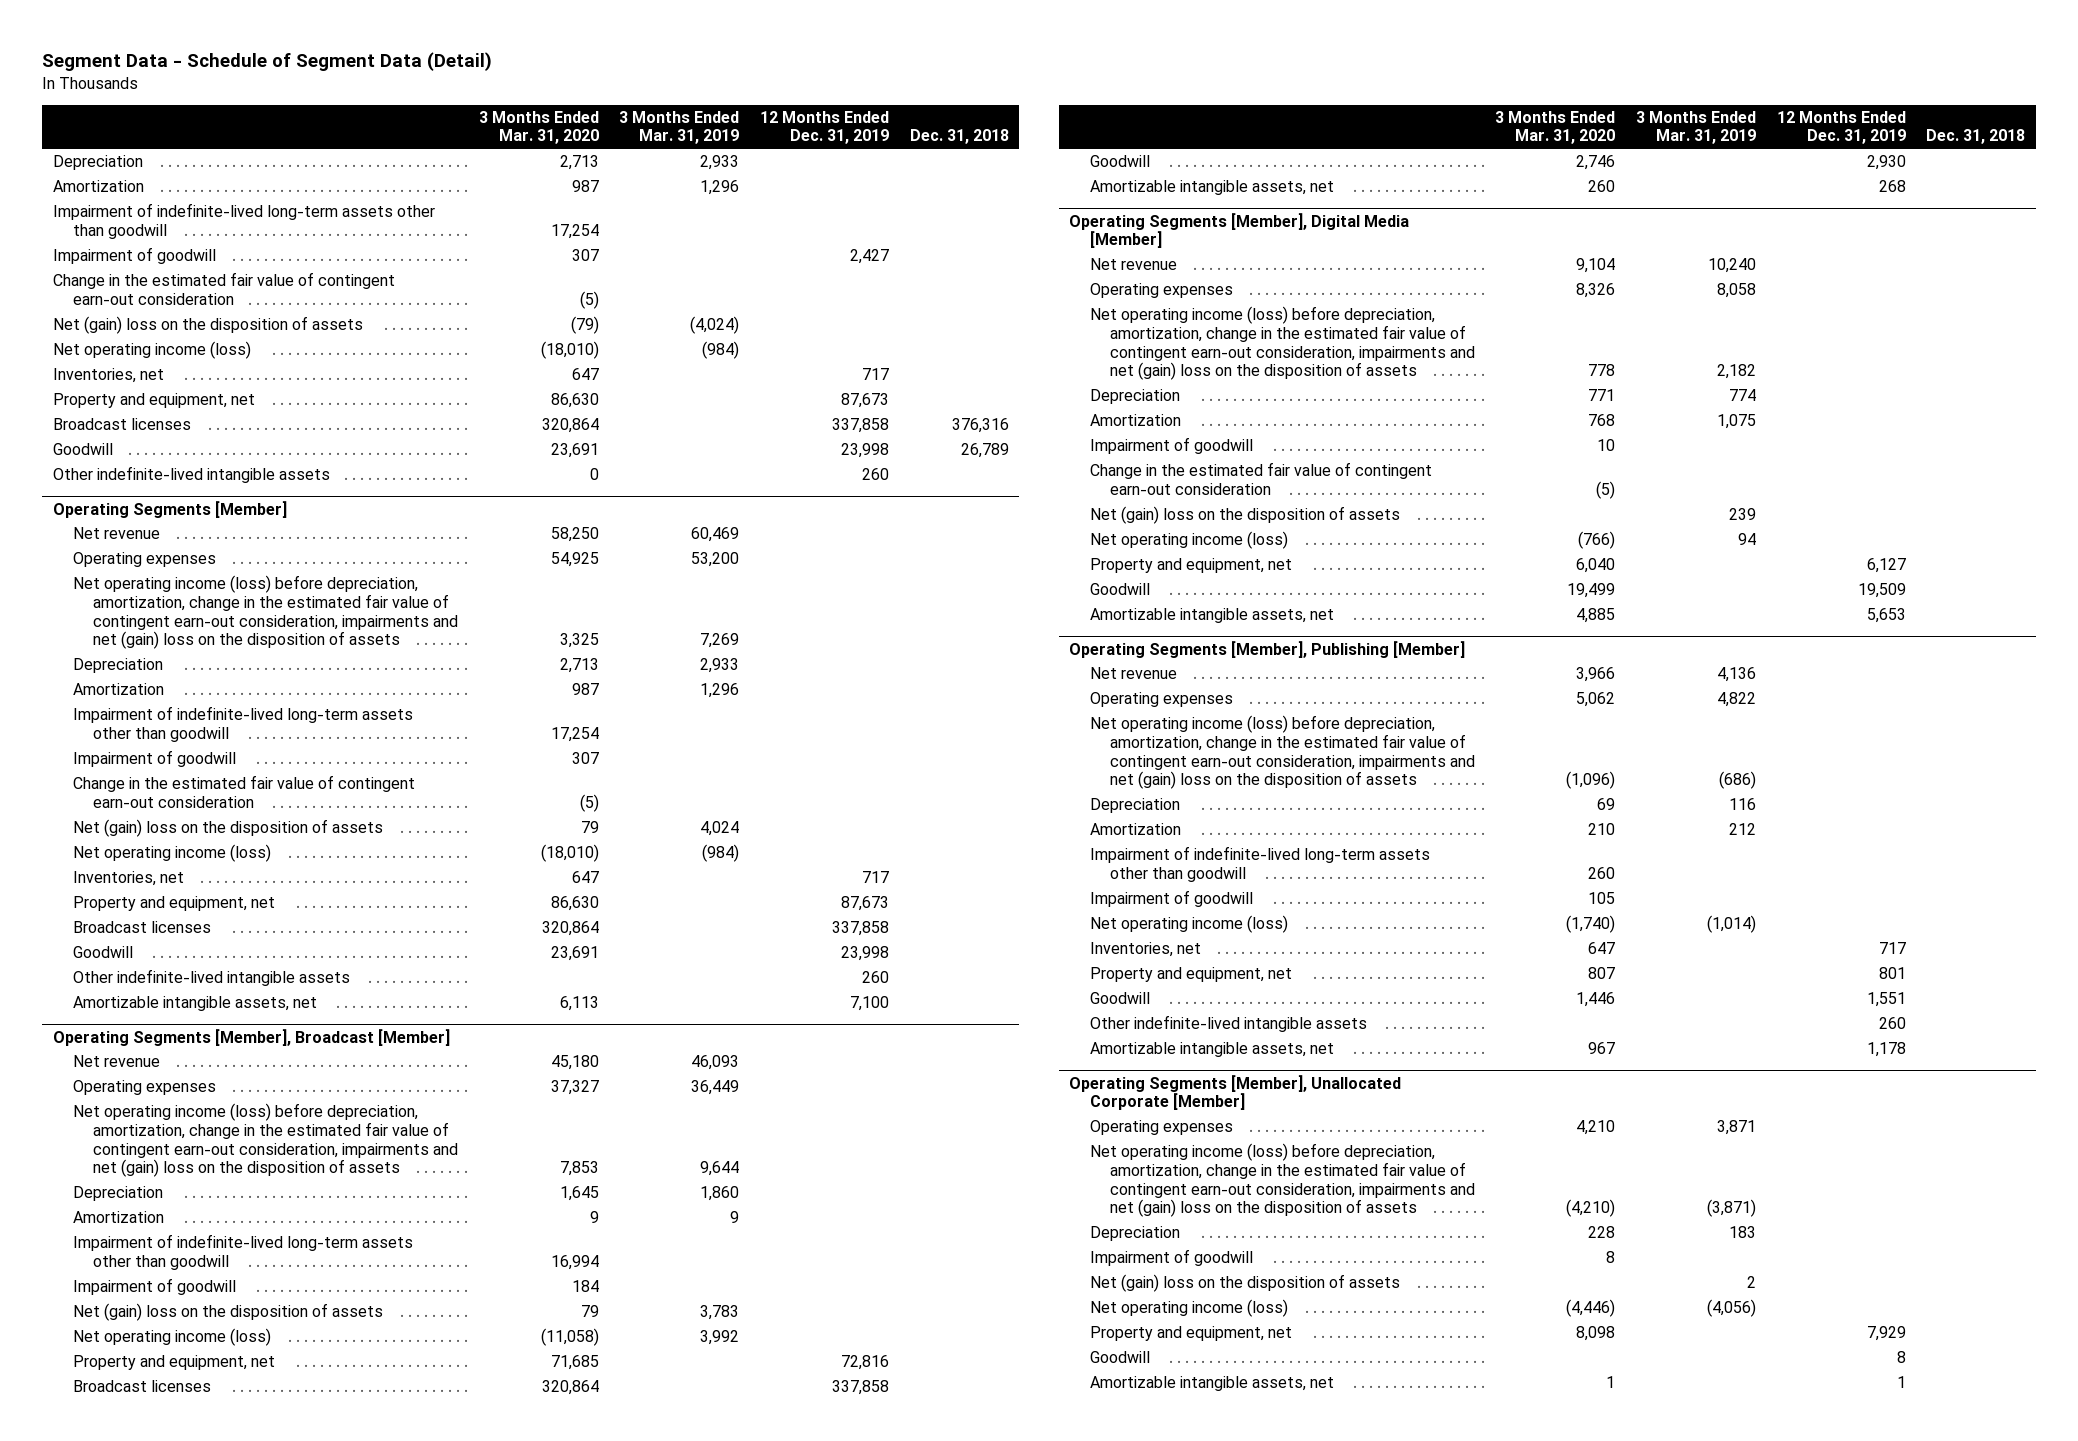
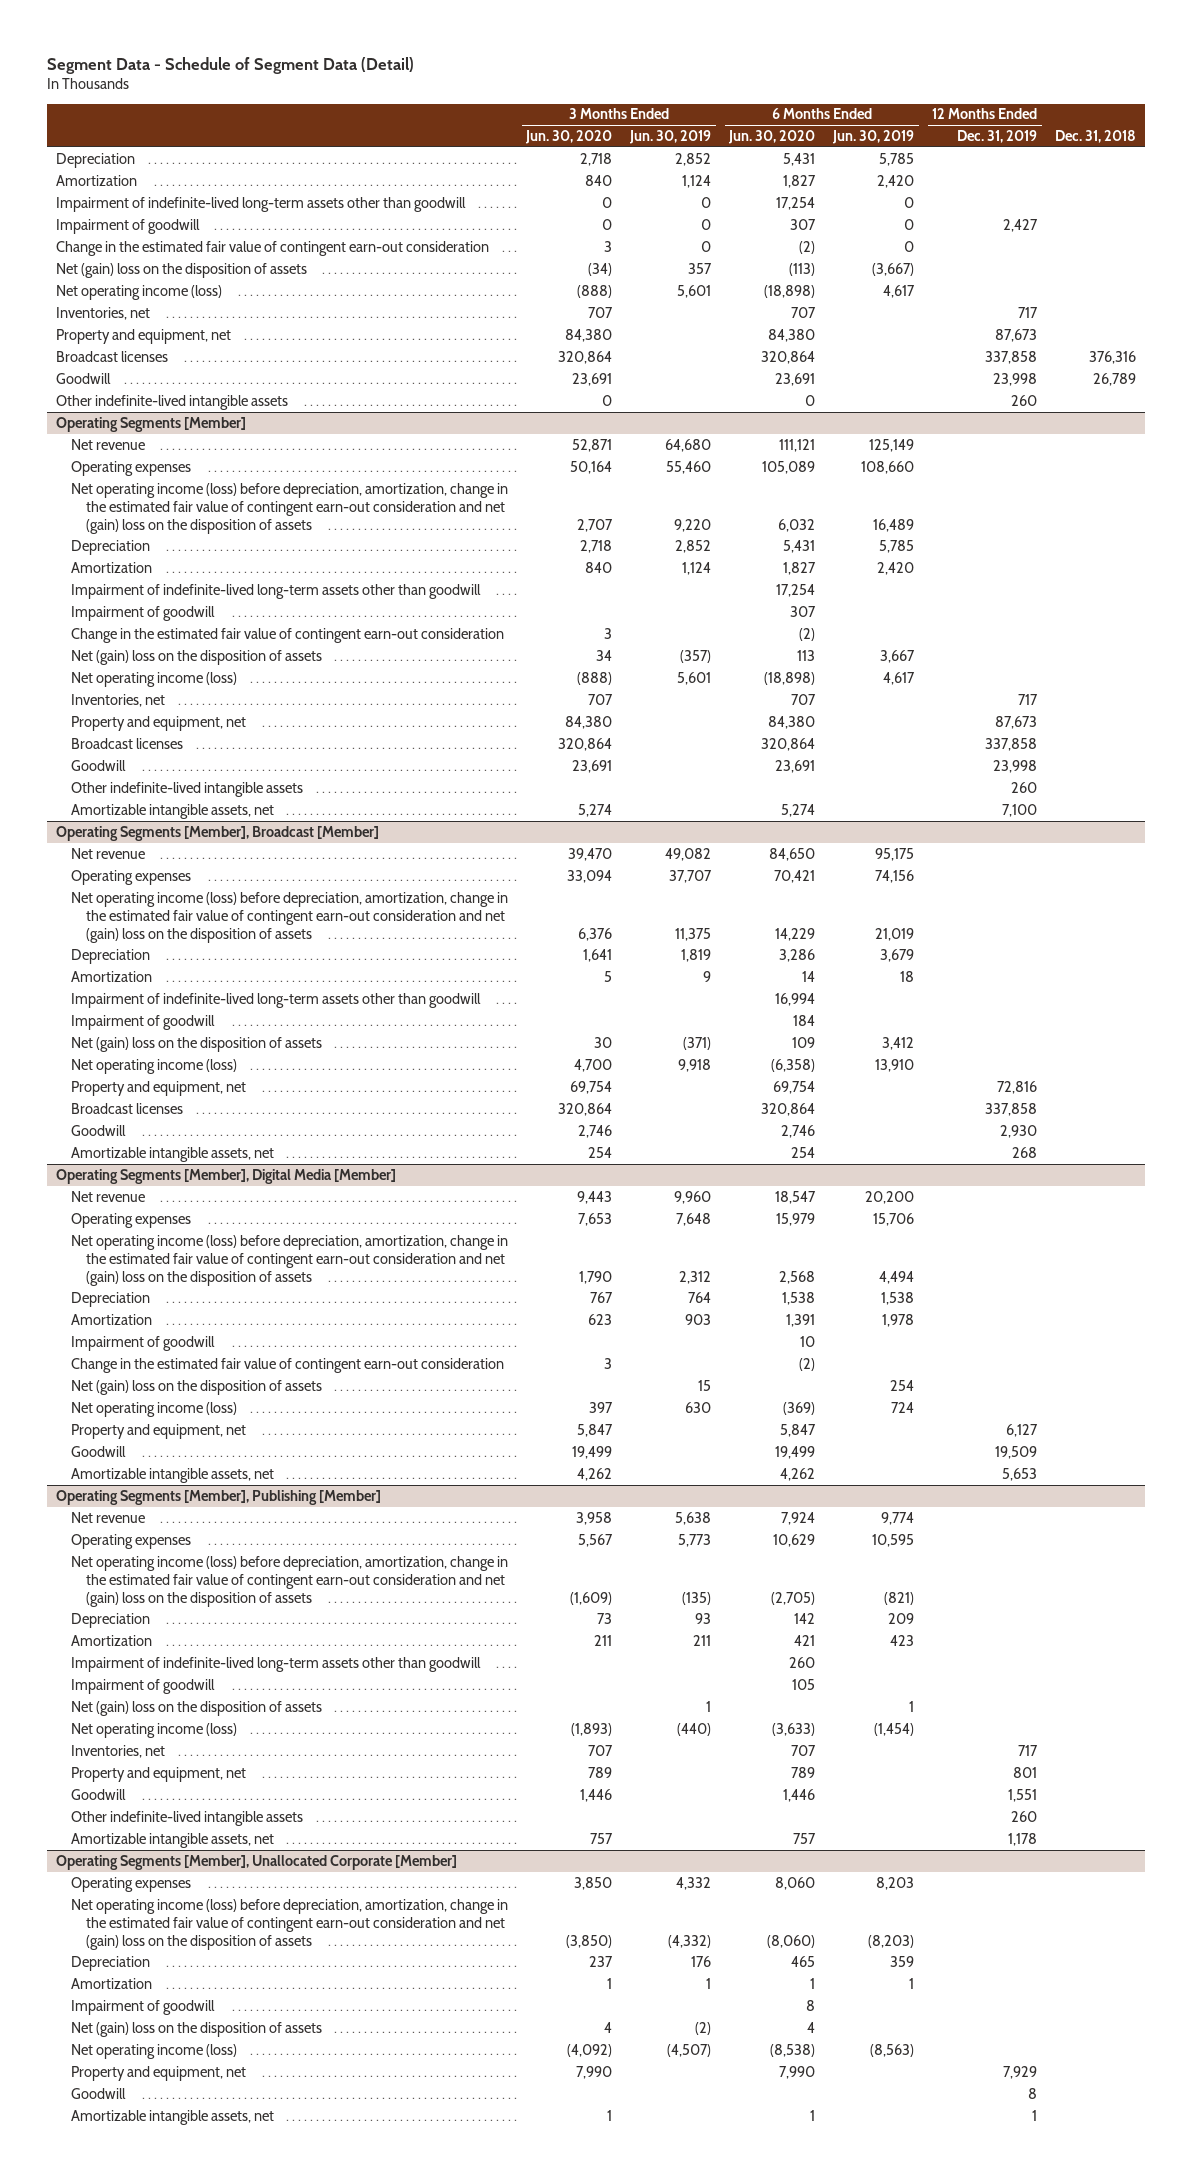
- | 3 Months Ended Mar. 31, 2020 | 3 Months Ended Mar. 31, 2019 | 12 Months Ended Dec. 31, 2019 | Dec. 31, 2018
+ | 3 Months Ended Jun. 30, 2020 | 3 Months Ended Jun. 30, 2019 | 6 Months Ended Jun. 30, 2020 | 6 Months Ended Jun. 30, 2019 | 12 Months Ended Dec. 31, 2019 | Dec. 31, 2018
@ Operating Segments [Member]
- Net operating income (loss) before depreciation, amortization, change in the estimated fair value of contingent earn-out consideration, impairments and net (gain) loss on the disposition of assets | 3,325 | 7,269 | |
+ Net operating income (loss) before depreciation, amortization, change in the estimated fair value of contingent earn-out consideration and net (gain) loss on the disposition of assets | 2,707 | 9,220 | 6,032 | 16,489 | |
@ Operating Segments [Member], Broadcast [Member]
- Net operating income (loss) before depreciation, amortization, change in the estimated fair value of contingent earn-out consideration, impairments and net (gain) loss on the disposition of assets | 7,853 | 9,644 | |
+ Net operating income (loss) before depreciation, amortization, change in the estimated fair value of contingent earn-out consideration and net (gain) loss on the disposition of assets | 6,376 | 11,375 | 14,229 | 21,019 | |
@ Operating Segments [Member], Digital Media [Member]
- Net operating income (loss) before depreciation, amortization, change in the estimated fair value of contingent earn-out consideration, impairments and net (gain) loss on the disposition of assets | 778 | 2,182 | |
+ Net operating income (loss) before depreciation, amortization, change in the estimated fair value of contingent earn-out consideration and net (gain) loss on the disposition of assets | 1,790 | 2,312 | 2,568 | 4,494 | |
@ Operating Segments [Member], Publishing [Member]
- Net operating income (loss) before depreciation, amortization, change in the estimated fair value of contingent earn-out consideration, impairments and net (gain) loss on the disposition of assets | (1,096) | (686) | |
+ Net operating income (loss) before depreciation, amortization, change in the estimated fair value of contingent earn-out consideration and net (gain) loss on the disposition of assets | (1,609) | (135) | (2,705) | (821) | |
+ Net (gain) loss on the disposition of assets | | 1 | | 1 | |
@ Operating Segments [Member], Unallocated Corporate [Member]
- Net operating income (loss) before depreciation, amortization, change in the estimated fair value of contingent earn-out consideration, impairments and net (gain) loss on the disposition of assets | (4,210) | (3,871) | |
+ Net operating income (loss) before depreciation, amortization, change in the estimated fair value of contingent earn-out consideration and net (gain) loss on the disposition of assets | (3,850) | (4,332) | (8,060) | (8,203) | |
+ Amortization | 1 | 1 | 1 | 1 | |

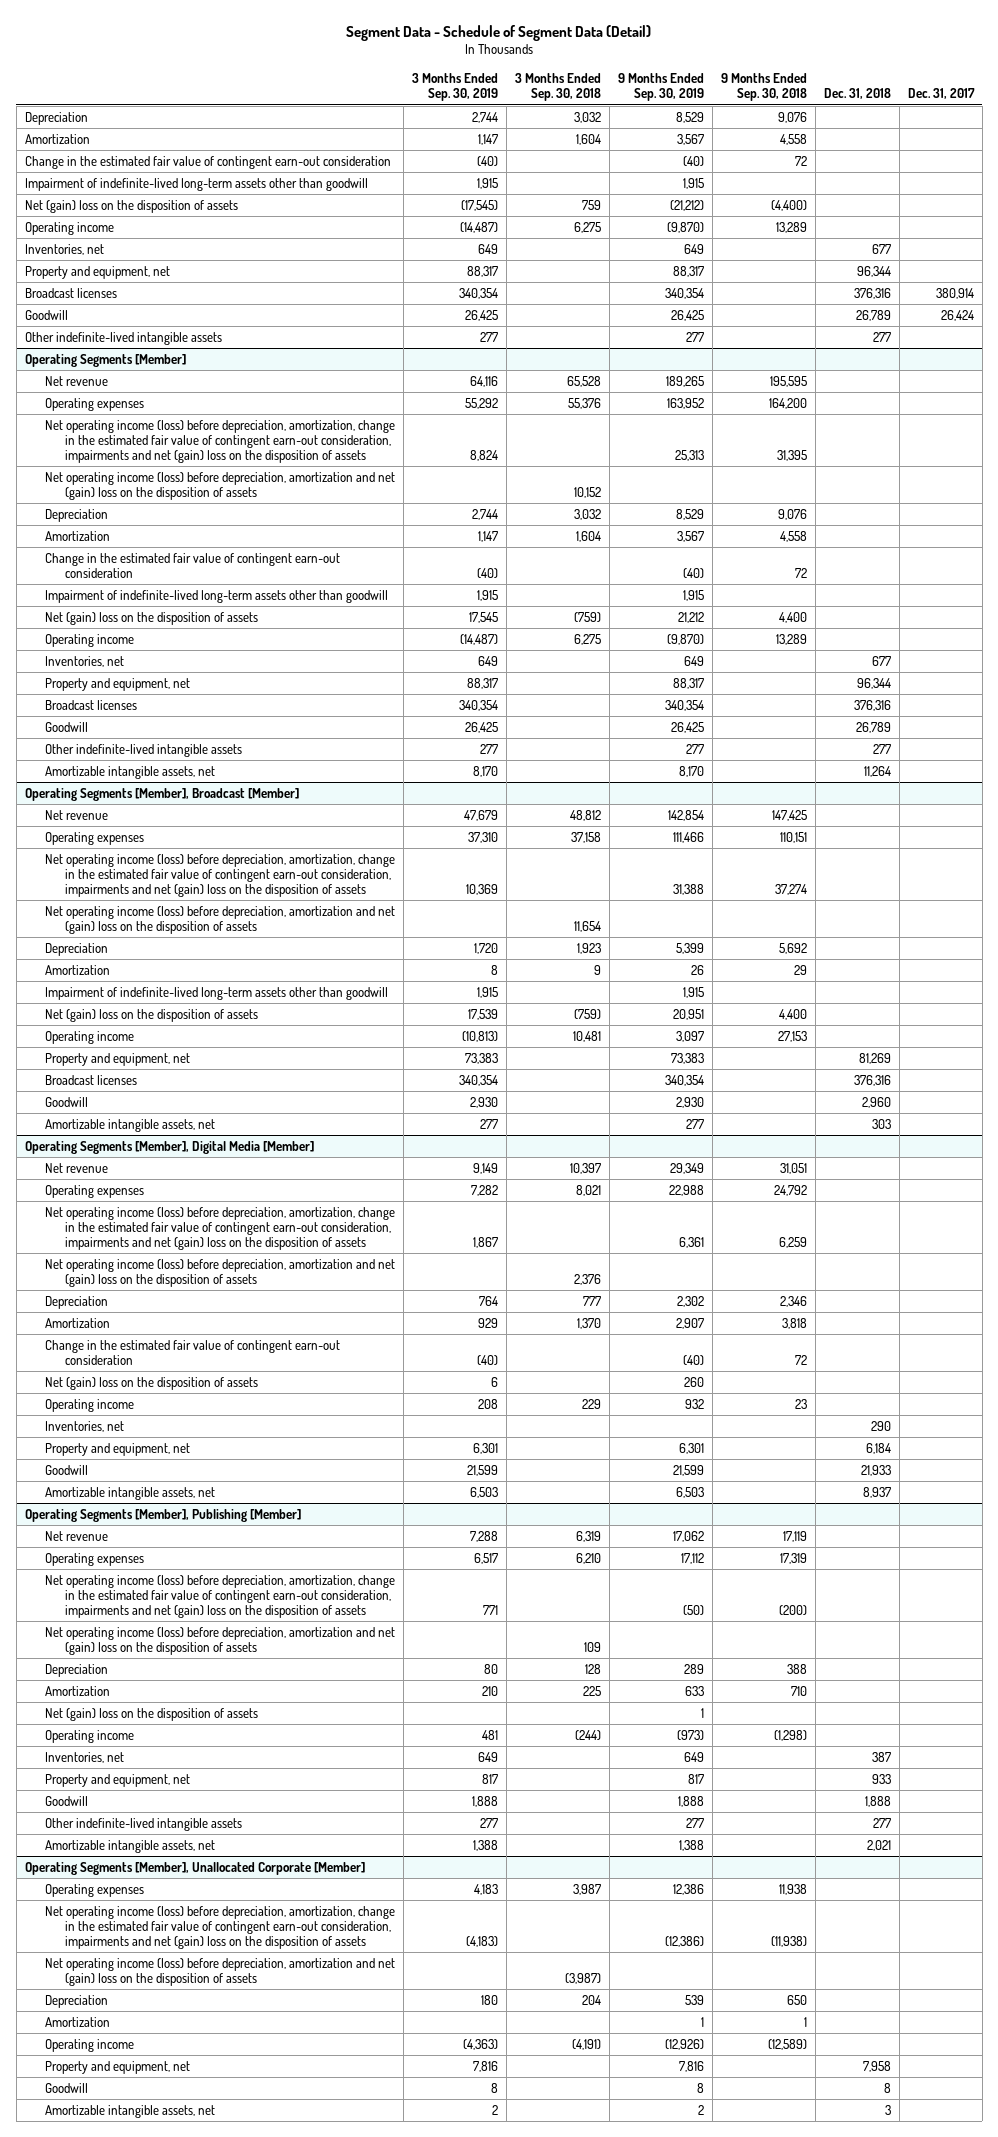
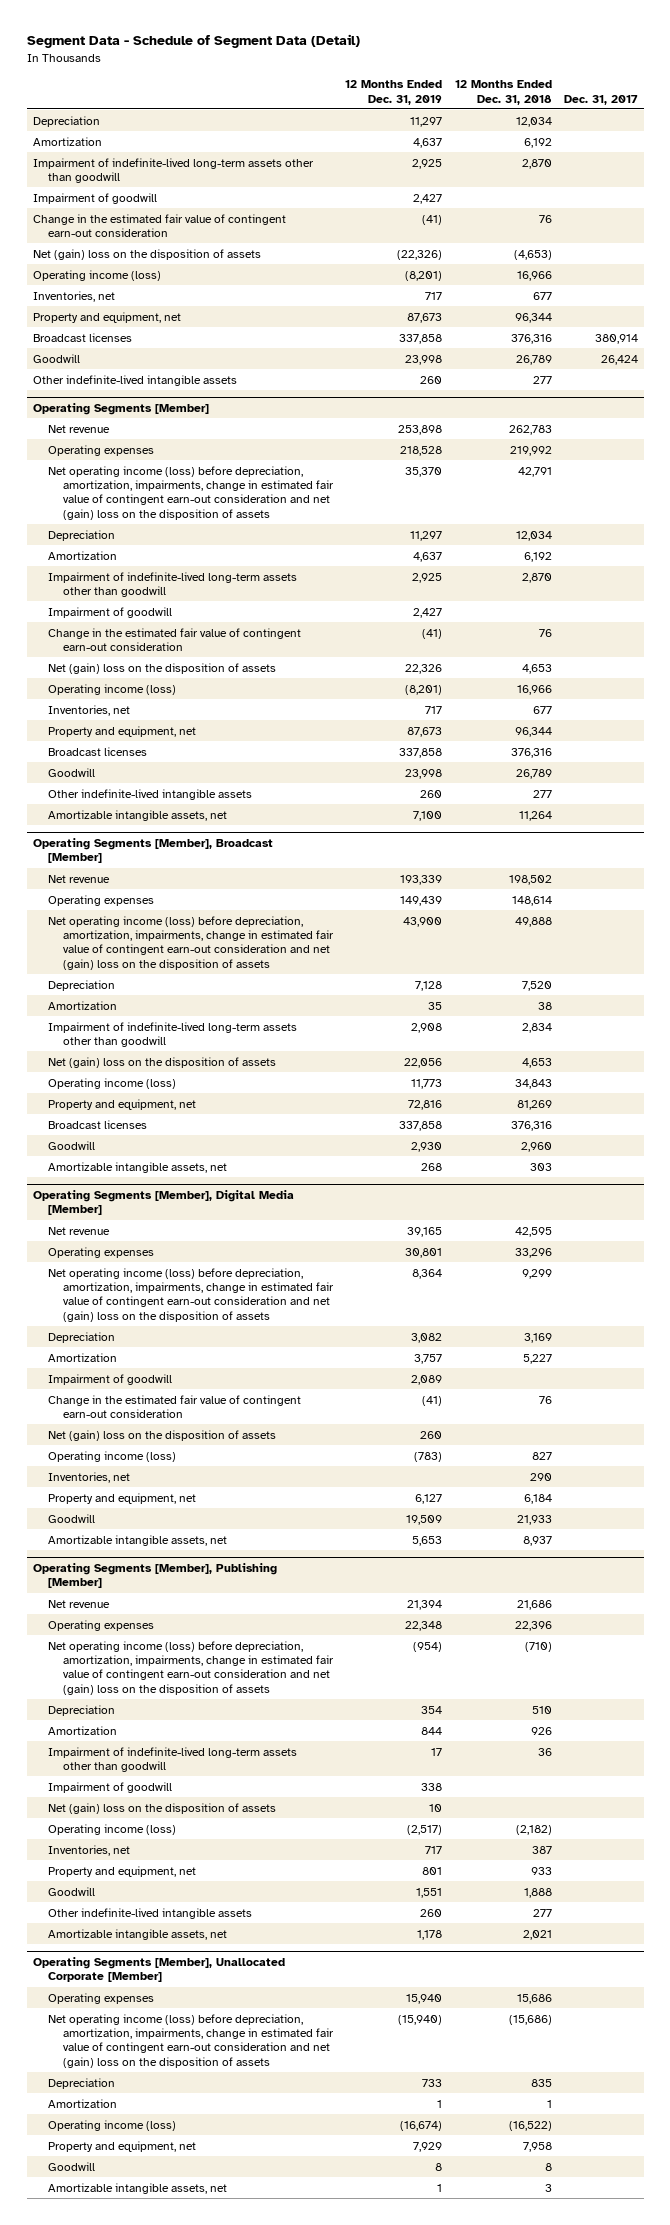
- | 3 Months Ended Sep. 30, 2019 | 3 Months Ended Sep. 30, 2018 | 9 Months Ended Sep. 30, 2019 | 9 Months Ended Sep. 30, 2018 | Dec. 31, 2018 | Dec. 31, 2017
+ | 12 Months Ended Dec. 31, 2019 | 12 Months Ended Dec. 31, 2018 | Dec. 31, 2017
+ Impairment of goodwill | 2,427 | |
moved down: Change in the estimated fair value of contingent earn-out consideration | (41) | 76 |
- Operating income | (14,487) | 6,275 | (9,870) | 13,289 | |
+ Operating income (loss) | (8,201) | 16,966 |
@ Operating Segments [Member]
- Net operating income (loss) before depreciation, amortization, change in the estimated fair value of contingent earn-out consideration, impairments and net (gain) loss on the disposition of assets | 8,824 | | 25,313 | 31,395 | |
- Net operating income (loss) before depreciation, amortization and net (gain) loss on the disposition of assets | | 10,152 | | | |
+ Net operating income (loss) before depreciation, amortization, impairments, change in estimated fair value of contingent earn-out consideration and net (gain) loss on the disposition of assets | 35,370 | 42,791 |
+ Impairment of goodwill | 2,427 | |
moved down: Change in the estimated fair value of contingent earn-out consideration | (41) | 76 |
- Operating income | (14,487) | 6,275 | (9,870) | 13,289 | |
+ Operating income (loss) | (8,201) | 16,966 |
@ Operating Segments [Member], Broadcast [Member]
- Net operating income (loss) before depreciation, amortization, change in the estimated fair value of contingent earn-out consideration, impairments and net (gain) loss on the disposition of assets | 10,369 | | 31,388 | 37,274 | |
- Net operating income (loss) before depreciation, amortization and net (gain) loss on the disposition of assets | | 11,654 | | | |
+ Net operating income (loss) before depreciation, amortization, impairments, change in estimated fair value of contingent earn-out consideration and net (gain) loss on the disposition of assets | 43,900 | 49,888 |
- Operating income | (10,813) | 10,481 | 3,097 | 27,153 | |
+ Operating income (loss) | 11,773 | 34,843 |
@ Operating Segments [Member], Digital Media [Member]
- Net operating income (loss) before depreciation, amortization, change in the estimated fair value of contingent earn-out consideration, impairments and net (gain) loss on the disposition of assets | 1,867 | | 6,361 | 6,259 | |
- Net operating income (loss) before depreciation, amortization and net (gain) loss on the disposition of assets | | 2,376 | | | |
+ Net operating income (loss) before depreciation, amortization, impairments, change in estimated fair value of contingent earn-out consideration and net (gain) loss on the disposition of assets | 8,364 | 9,299 |
+ Impairment of goodwill | 2,089 | |
- Operating income | 208 | 229 | 932 | 23 | |
+ Operating income (loss) | (783) | 827 |
@ Operating Segments [Member], Publishing [Member]
- Net operating income (loss) before depreciation, amortization, change in the estimated fair value of contingent earn-out consideration, impairments and net (gain) loss on the disposition of assets | 771 | | (50) | (200) | |
- Net operating income (loss) before depreciation, amortization and net (gain) loss on the disposition of assets | | 109 | | | |
+ Net operating income (loss) before depreciation, amortization, impairments, change in estimated fair value of contingent earn-out consideration and net (gain) loss on the disposition of assets | (954) | (710) |
+ Impairment of indefinite-lived long-term assets other than goodwill | 17 | 36 |
+ Impairment of goodwill | 338 | |
- Operating income | 481 | (244) | (973) | (1,298) | |
+ Operating income (loss) | (2,517) | (2,182) |
@ Operating Segments [Member], Unallocated Corporate [Member]
- Net operating income (loss) before depreciation, amortization, change in the estimated fair value of contingent earn-out consideration, impairments and net (gain) loss on the disposition of assets | (4,183) | | (12,386) | (11,938) | |
- Net operating income (loss) before depreciation, amortization and net (gain) loss on the disposition of assets | | (3,987) | | | |
+ Net operating income (loss) before depreciation, amortization, impairments, change in estimated fair value of contingent earn-out consideration and net (gain) loss on the disposition of assets | (15,940) | (15,686) |
- Operating income | (4,363) | (4,191) | (12,926) | (12,589) | |
+ Operating income (loss) | (16,674) | (16,522) |

